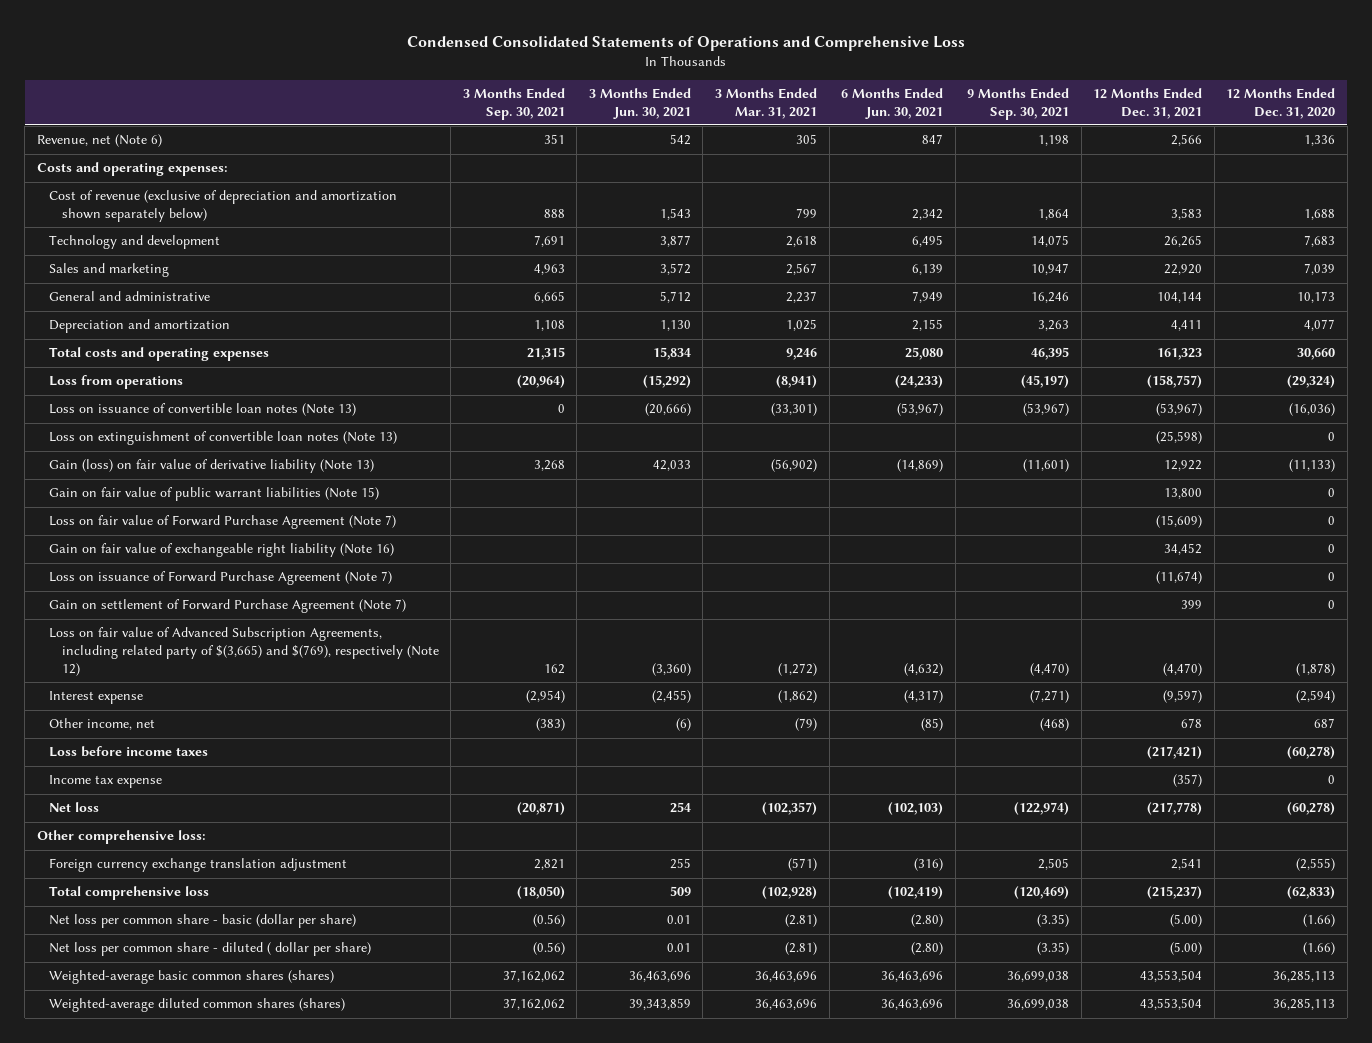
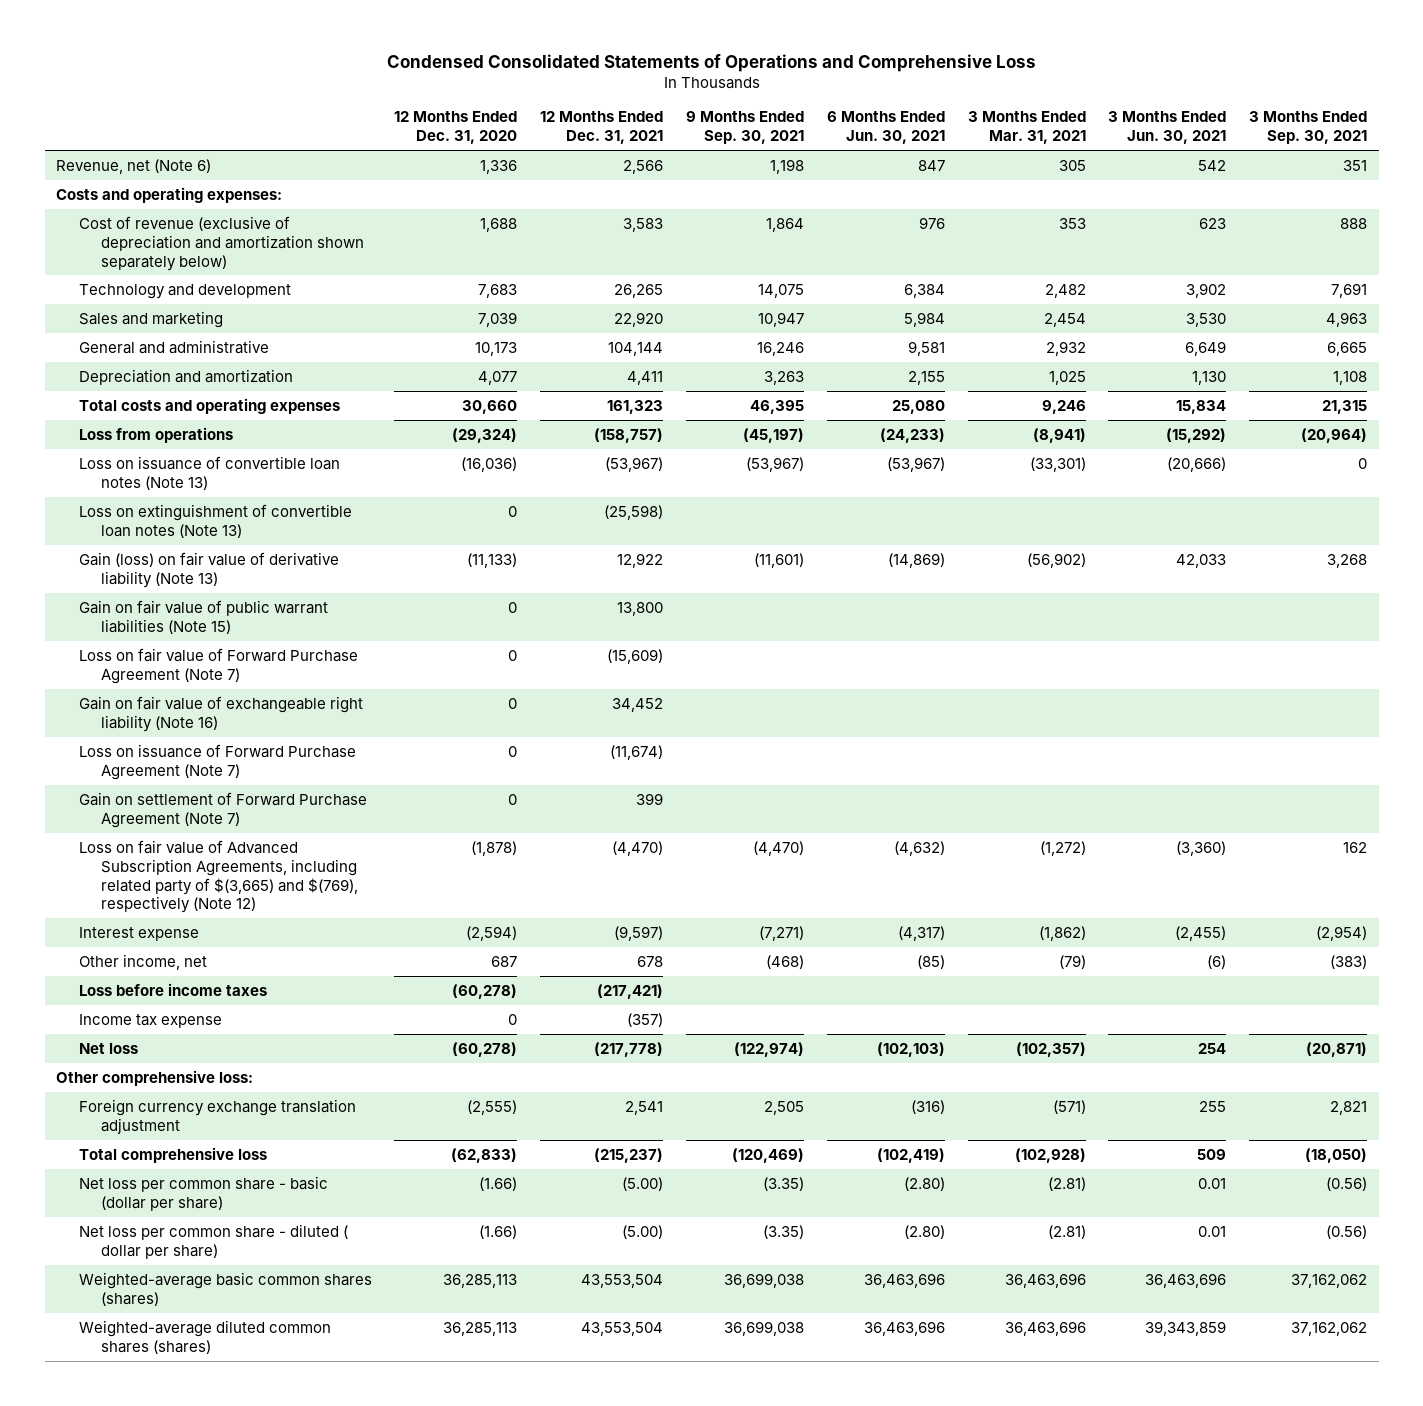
- | 3 Months Ended Sep. 30, 2021 | 3 Months Ended Jun. 30, 2021 | 3 Months Ended Mar. 31, 2021 | 6 Months Ended Jun. 30, 2021 | 9 Months Ended Sep. 30, 2021 | 12 Months Ended Dec. 31, 2021 | 12 Months Ended Dec. 31, 2020
+ | 12 Months Ended Dec. 31, 2020 | 12 Months Ended Dec. 31, 2021 | 9 Months Ended Sep. 30, 2021 | 6 Months Ended Jun. 30, 2021 | 3 Months Ended Mar. 31, 2021 | 3 Months Ended Jun. 30, 2021 | 3 Months Ended Sep. 30, 2021
- Cost of revenue (exclusive of depreciation and amortization shown separately below) | 888 | 1,543 | 799 | 2,342 | 1,864 | 3,583 | 1,688
- Technology and development | 7,691 | 3,877 | 2,618 | 6,495 | 14,075 | 26,265 | 7,683
- Sales and marketing | 4,963 | 3,572 | 2,567 | 6,139 | 10,947 | 22,920 | 7,039
- General and administrative | 6,665 | 5,712 | 2,237 | 7,949 | 16,246 | 104,144 | 10,173
+ Cost of revenue (exclusive of depreciation and amortization shown separately below) | 1,688 | 3,583 | 1,864 | 976 | 353 | 623 | 888
+ Technology and development | 7,683 | 26,265 | 14,075 | 6,384 | 2,482 | 3,902 | 7,691
+ Sales and marketing | 7,039 | 22,920 | 10,947 | 5,984 | 2,454 | 3,530 | 4,963
+ General and administrative | 10,173 | 104,144 | 16,246 | 9,581 | 2,932 | 6,649 | 6,665

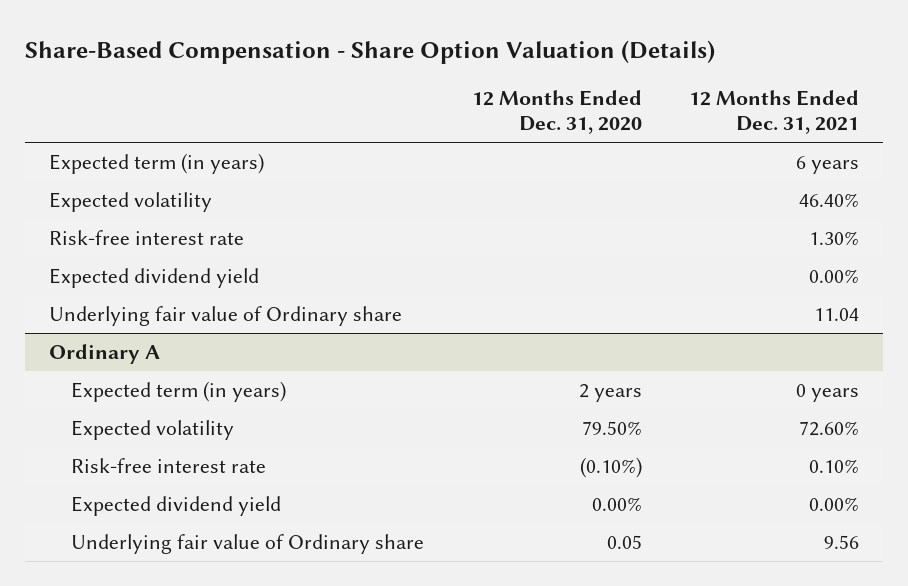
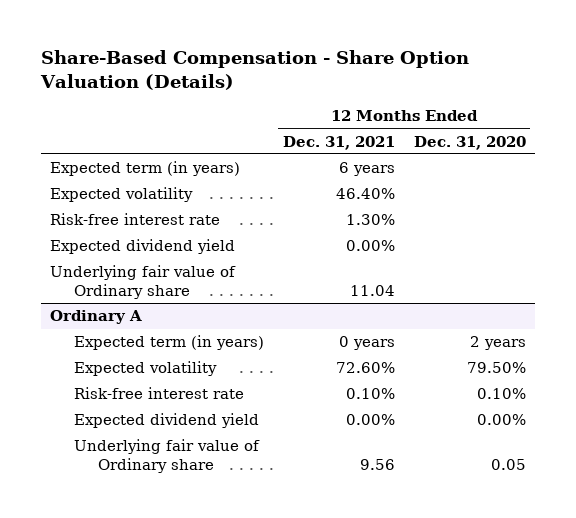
- | 12 Months Ended Dec. 31, 2020 | 12 Months Ended Dec. 31, 2021
+ | 12 Months Ended Dec. 31, 2021 | 12 Months Ended Dec. 31, 2020
@ Ordinary A
- Risk-free interest rate | (0.10%) | 0.10%
+ Risk-free interest rate | 0.10% | 0.10%

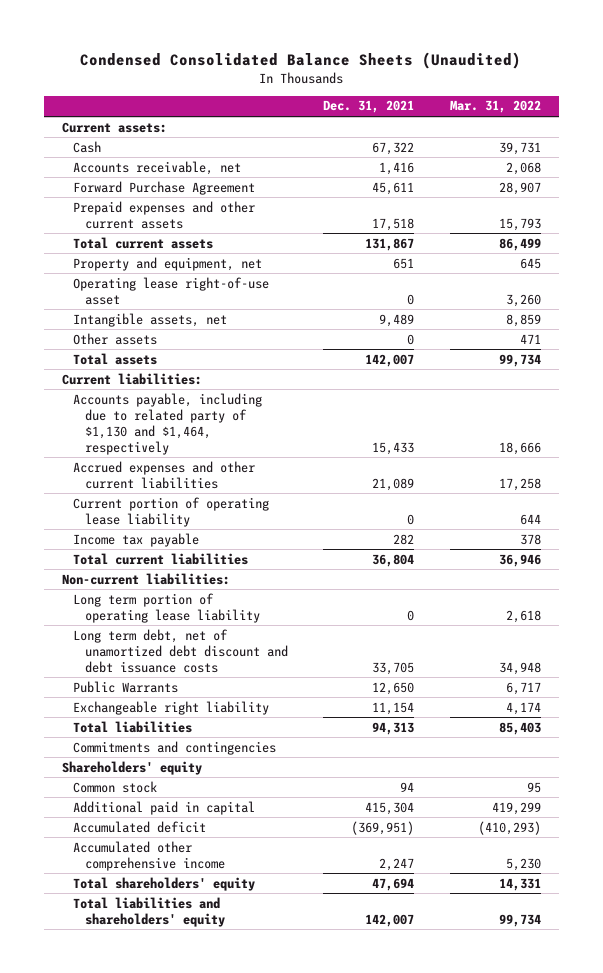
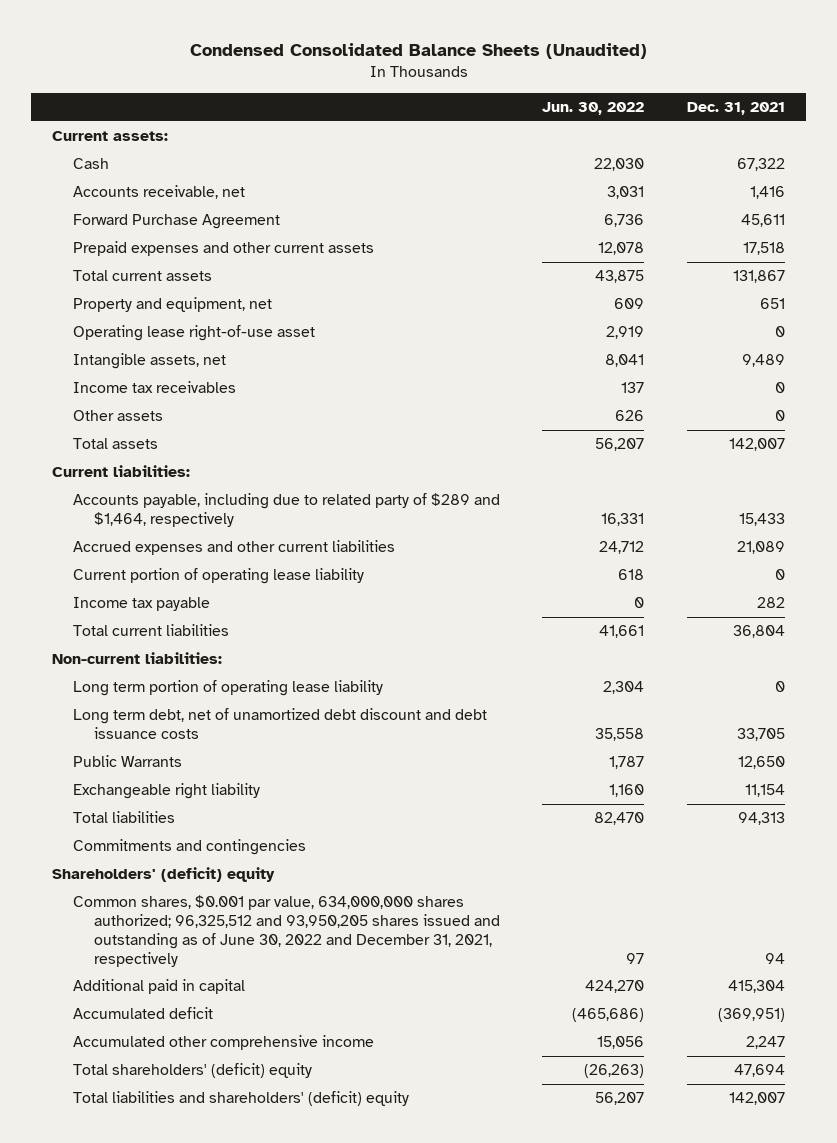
- | Dec. 31, 2021 | Mar. 31, 2022
+ | Jun. 30, 2022 | Dec. 31, 2021
+ Income tax receivables | 137 | 0
- Accounts payable, including due to related party of $1,130 and $1,464, respectively | 15,433 | 18,666
+ Accounts payable, including due to related party of $289 and $1,464, respectively | 16,331 | 15,433
- Shareholders' equity
- Common stock | 94 | 95
+ Shareholders' (deficit) equity
+ Common shares, $0.001 par value, 634,000,000 shares authorized; 96,325,512 and 93,950,205 shares issued and outstanding as of June 30, 2022 and December 31, 2021, respectively | 97 | 94
- Total shareholders' equity | 47,694 | 14,331
- Total liabilities and shareholders' equity | 142,007 | 99,734
+ Total shareholders' (deficit) equity | (26,263) | 47,694
+ Total liabilities and shareholders' (deficit) equity | 56,207 | 142,007

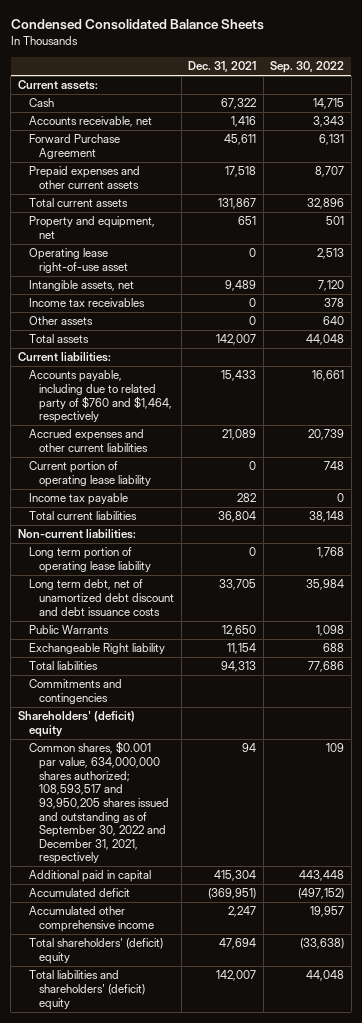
- Condensed Consolidated Balance Sheets (Unaudited)
+ Condensed Consolidated Balance Sheets
- | Jun. 30, 2022 | Dec. 31, 2021
+ | Dec. 31, 2021 | Sep. 30, 2022
- Accounts payable, including due to related party of $289 and $1,464, respectively | 16,331 | 15,433
+ Accounts payable, including due to related party of $760 and $1,464, respectively | 15,433 | 16,661
- Exchangeable right liability | 1,160 | 11,154
+ Exchangeable Right liability | 11,154 | 688
- Common shares, $0.001 par value, 634,000,000 shares authorized; 96,325,512 and 93,950,205 shares issued and outstanding as of June 30, 2022 and December 31, 2021, respectively | 97 | 94
+ Common shares, $0.001 par value, 634,000,000 shares authorized; 108,593,517 and 93,950,205 shares issued and outstanding as of September 30, 2022 and December 31, 2021, respectively | 94 | 109

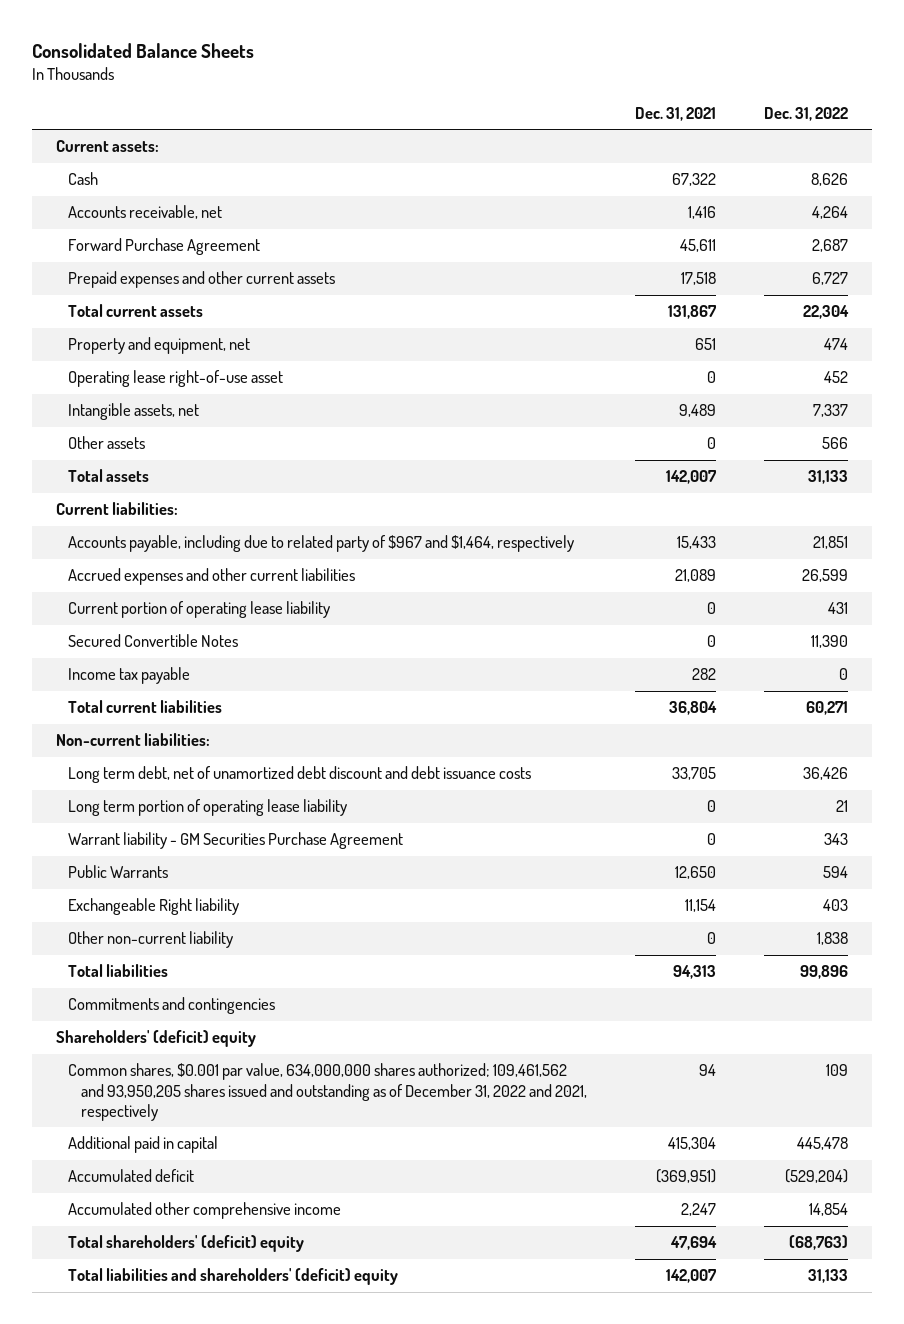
- Condensed Consolidated Balance Sheets
+ Consolidated Balance Sheets
- | Dec. 31, 2021 | Sep. 30, 2022
+ | Dec. 31, 2021 | Dec. 31, 2022
- Income tax receivables | 0 | 378
- Accounts payable, including due to related party of $760 and $1,464, respectively | 15,433 | 16,661
+ Accounts payable, including due to related party of $967 and $1,464, respectively | 15,433 | 21,851
+ Secured Convertible Notes | 0 | 11,390
moved down: Long term portion of operating lease liability | 0 | 21
+ Warrant liability - GM Securities Purchase Agreement | 0 | 343
+ Other non-current liability | 0 | 1,838
- Common shares, $0.001 par value, 634,000,000 shares authorized; 108,593,517 and 93,950,205 shares issued and outstanding as of September 30, 2022 and December 31, 2021, respectively | 94 | 109
+ Common shares, $0.001 par value, 634,000,000 shares authorized; 109,461,562 and 93,950,205 shares issued and outstanding as of December 31, 2022 and 2021, respectively | 94 | 109

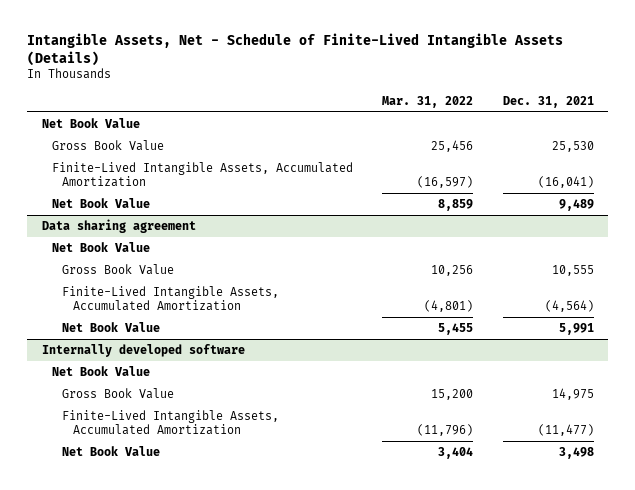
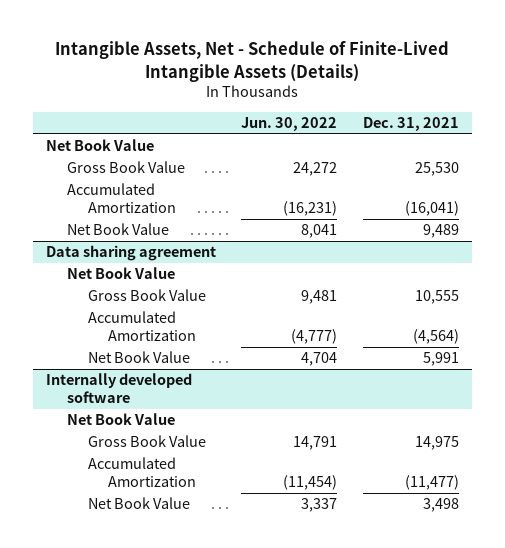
- | Mar. 31, 2022 | Dec. 31, 2021
+ | Jun. 30, 2022 | Dec. 31, 2021
- Finite-Lived Intangible Assets, Accumulated Amortization | (16,597) | (16,041)
+ Accumulated Amortization | (16,231) | (16,041)
@ Data sharing agreement
- Finite-Lived Intangible Assets, Accumulated Amortization | (4,801) | (4,564)
+ Accumulated Amortization | (4,777) | (4,564)
@ Internally developed software
- Finite-Lived Intangible Assets, Accumulated Amortization | (11,796) | (11,477)
+ Accumulated Amortization | (11,454) | (11,477)

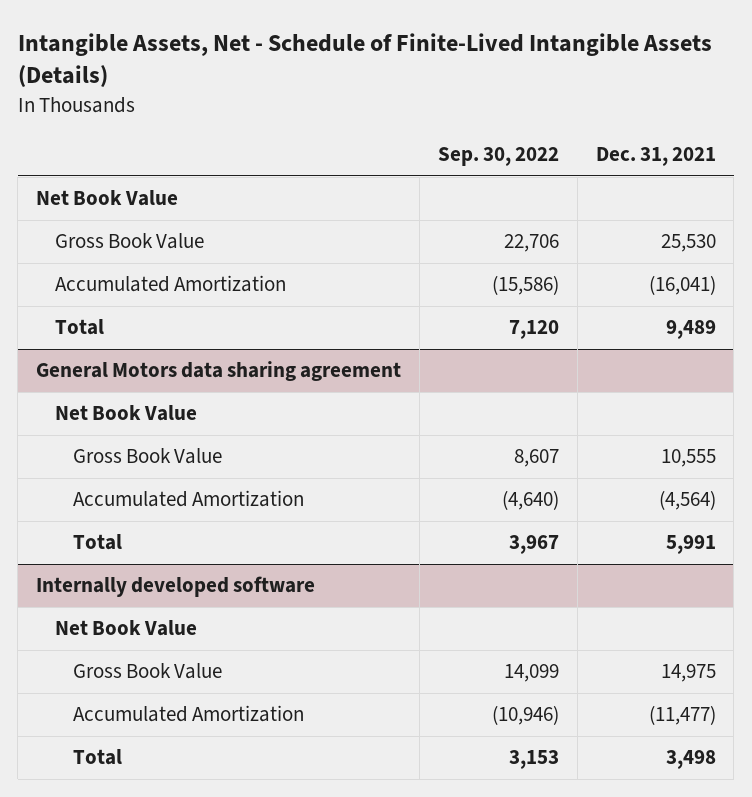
- | Jun. 30, 2022 | Dec. 31, 2021
+ | Sep. 30, 2022 | Dec. 31, 2021
- Net Book Value | 8,041 | 9,489
- Data sharing agreement
+ Total | 7,120 | 9,489
+ General Motors data sharing agreement
- Net Book Value | 4,704 | 5,991
+ Total | 3,967 | 5,991
@ Internally developed software
- Net Book Value | 3,337 | 3,498
+ Total | 3,153 | 3,498

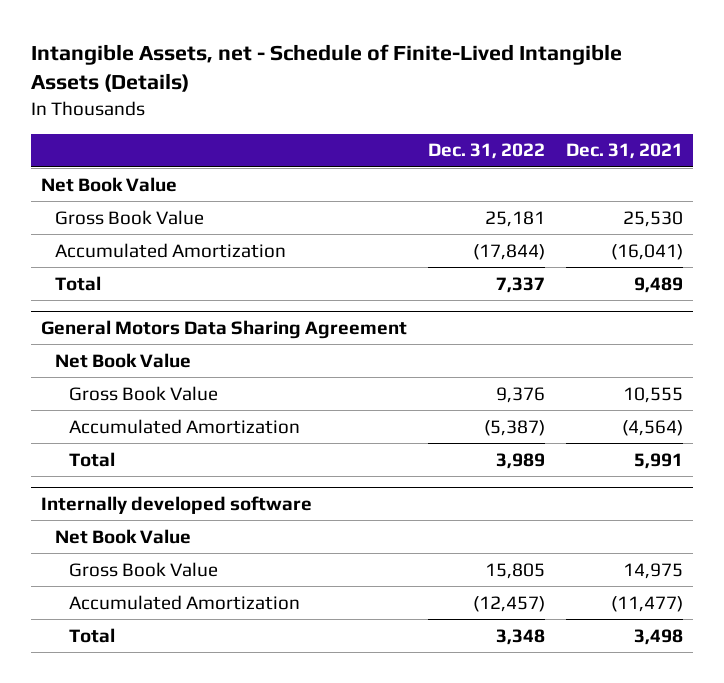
- Intangible Assets, Net - Schedule of Finite-Lived Intangible Assets (Details)
+ Intangible Assets, net - Schedule of Finite-Lived Intangible Assets (Details)
- | Sep. 30, 2022 | Dec. 31, 2021
+ | Dec. 31, 2022 | Dec. 31, 2021
- General Motors data sharing agreement
+ General Motors Data Sharing Agreement

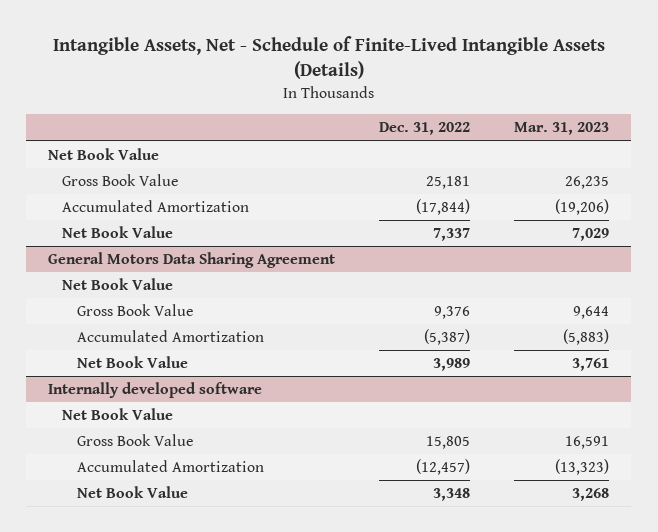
- Intangible Assets, net - Schedule of Finite-Lived Intangible Assets (Details)
+ Intangible Assets, Net - Schedule of Finite-Lived Intangible Assets (Details)
- | Dec. 31, 2022 | Dec. 31, 2021
+ | Dec. 31, 2022 | Mar. 31, 2023
- Total | 7,337 | 9,489
+ Net Book Value | 7,337 | 7,029
@ General Motors Data Sharing Agreement
- Total | 3,989 | 5,991
+ Net Book Value | 3,989 | 3,761
@ Internally developed software
- Total | 3,348 | 3,498
+ Net Book Value | 3,348 | 3,268

